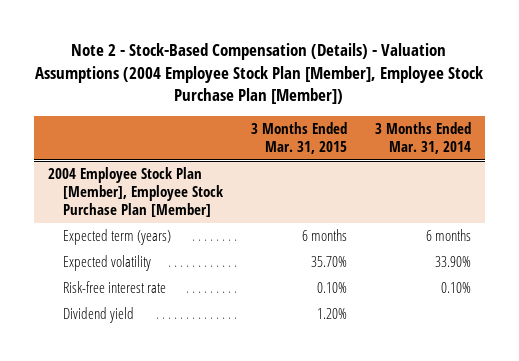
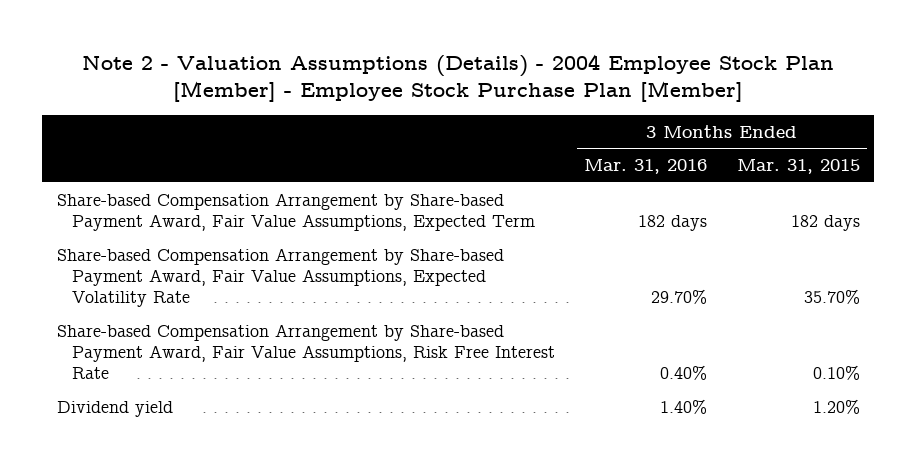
- Note 2 - Stock-Based Compensation (Details) - Valuation Assumptions (2004 Employee Stock Plan [Member], Employee Stock Purchase Plan [Member])
+ Note 2 - Valuation Assumptions (Details) - 2004 Employee Stock Plan [Member] - Employee Stock Purchase Plan [Member]
- | 3 Months Ended Mar. 31, 2015 | 3 Months Ended Mar. 31, 2014
+ | 3 Months Ended Mar. 31, 2016 | 3 Months Ended Mar. 31, 2015
- 2004 Employee Stock Plan [Member], Employee Stock Purchase Plan [Member]
- Expected term (years) | 6 months | 6 months
- Expected volatility | 35.70% | 33.90%
- Risk-free interest rate | 0.10% | 0.10%
+ Share-based Compensation Arrangement by Share-based Payment Award, Fair Value Assumptions, Expected Term | 182 days | 182 days
+ Share-based Compensation Arrangement by Share-based Payment Award, Fair Value Assumptions, Expected Volatility Rate | 29.70% | 35.70%
+ Share-based Compensation Arrangement by Share-based Payment Award, Fair Value Assumptions, Risk Free Interest Rate | 0.40% | 0.10%

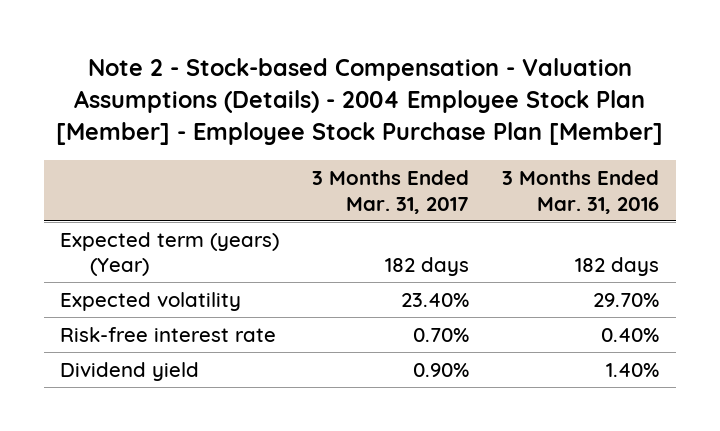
- Note 2 - Valuation Assumptions (Details) - 2004 Employee Stock Plan [Member] - Employee Stock Purchase Plan [Member]
+ Note 2 - Stock-based Compensation - Valuation Assumptions (Details) - 2004 Employee Stock Plan [Member] - Employee Stock Purchase Plan [Member]
- | 3 Months Ended Mar. 31, 2016 | 3 Months Ended Mar. 31, 2015
+ | 3 Months Ended Mar. 31, 2017 | 3 Months Ended Mar. 31, 2016
- Share-based Compensation Arrangement by Share-based Payment Award, Fair Value Assumptions, Expected Term | 182 days | 182 days
- Share-based Compensation Arrangement by Share-based Payment Award, Fair Value Assumptions, Expected Volatility Rate | 29.70% | 35.70%
- Share-based Compensation Arrangement by Share-based Payment Award, Fair Value Assumptions, Risk Free Interest Rate | 0.40% | 0.10%
+ Expected term (years) (Year) | 182 days | 182 days
+ Expected volatility | 23.40% | 29.70%
+ Risk-free interest rate | 0.70% | 0.40%

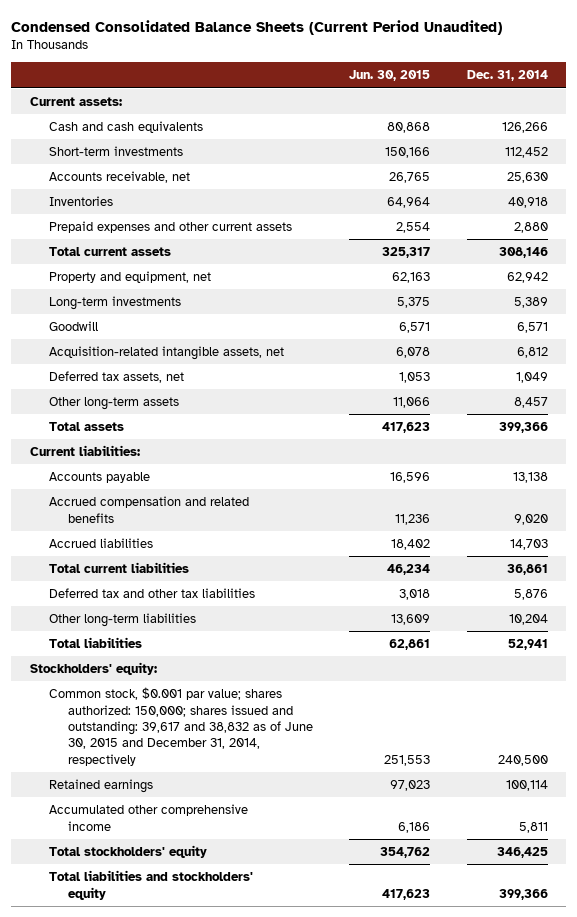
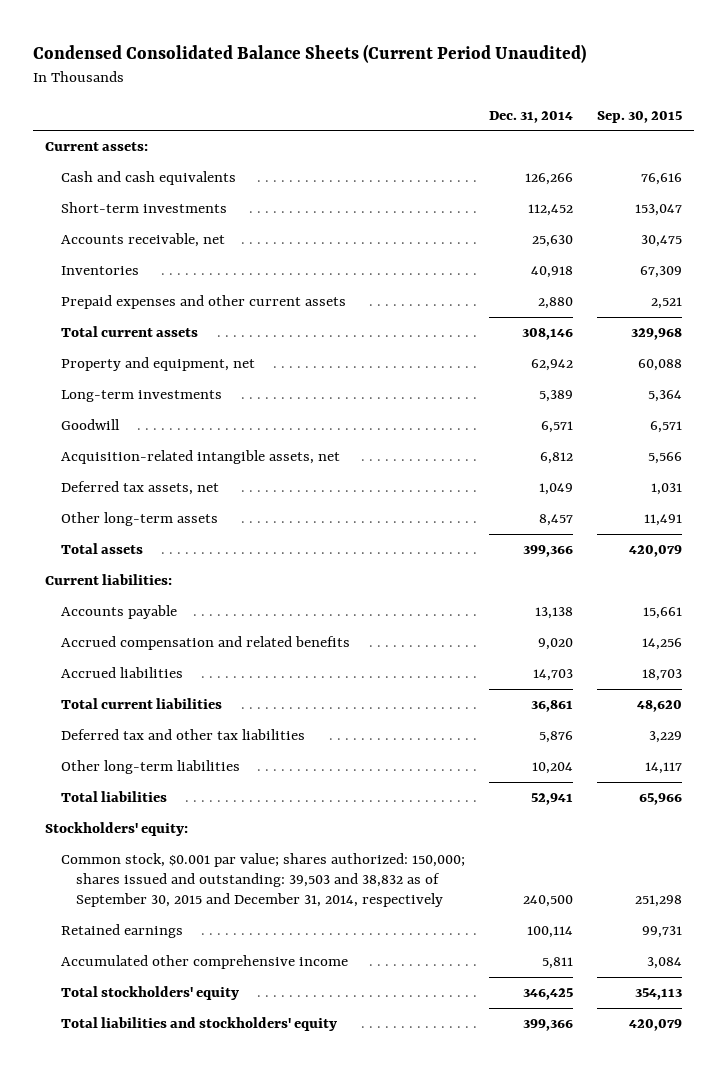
- | Jun. 30, 2015 | Dec. 31, 2014
+ | Dec. 31, 2014 | Sep. 30, 2015
- Common stock, $0.001 par value; shares authorized: 150,000; shares issued and outstanding: 39,617 and 38,832 as of June 30, 2015 and December 31, 2014, respectively | 251,553 | 240,500
+ Common stock, $0.001 par value; shares authorized: 150,000; shares issued and outstanding: 39,503 and 38,832 as of September 30, 2015 and December 31, 2014, respectively | 240,500 | 251,298

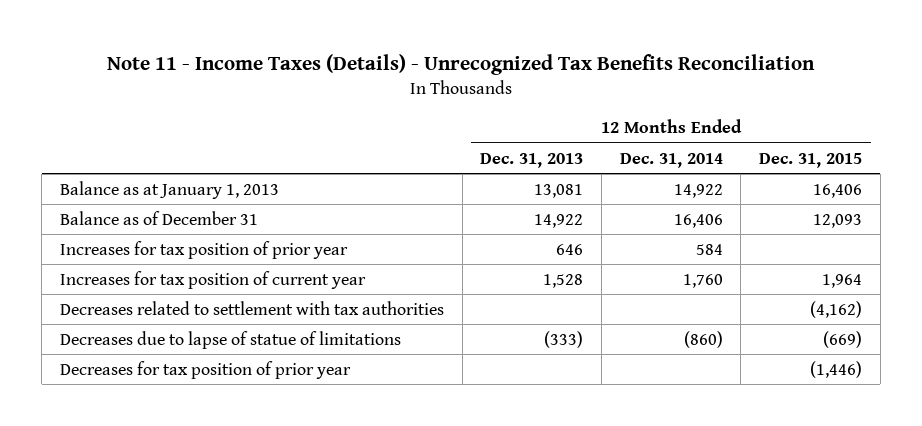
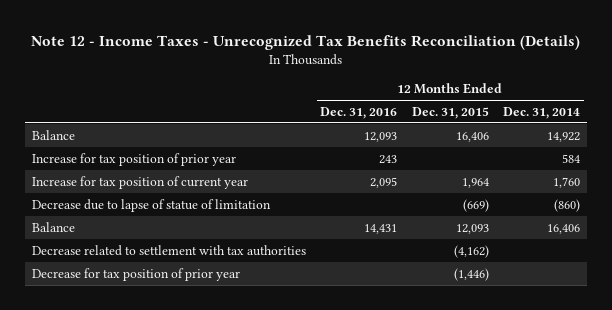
- Note 11 - Income Taxes (Details) - Unrecognized Tax Benefits Reconciliation
+ Note 12 - Income Taxes - Unrecognized Tax Benefits Reconciliation (Details)
- | 12 Months Ended Dec. 31, 2013 | 12 Months Ended Dec. 31, 2014 | 12 Months Ended Dec. 31, 2015
+ | 12 Months Ended Dec. 31, 2016 | 12 Months Ended Dec. 31, 2015 | 12 Months Ended Dec. 31, 2014
- Balance as at January 1, 2013 | 13,081 | 14,922 | 16,406
- Balance as of December 31 | 14,922 | 16,406 | 12,093
- Increases for tax position of prior year | 646 | 584 |
- Increases for tax position of current year | 1,528 | 1,760 | 1,964
- Decreases related to settlement with tax authorities | | | (4,162)
- Decreases due to lapse of statue of limitations | (333) | (860) | (669)
- Decreases for tax position of prior year | | | (1,446)
+ Balance | 12,093 | 16,406 | 14,922
+ Increase for tax position of prior year | 243 | | 584
+ Increase for tax position of current year | 2,095 | 1,964 | 1,760
+ Decrease due to lapse of statue of limitation | | (669) | (860)
+ Balance | 14,431 | 12,093 | 16,406
+ Decrease related to settlement with tax authorities | | (4,162) |
+ Decrease for tax position of prior year | | (1,446) |

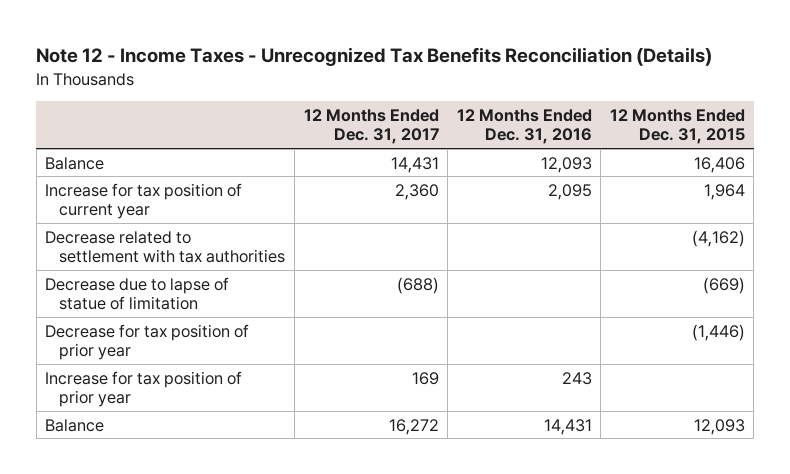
- | 12 Months Ended Dec. 31, 2016 | 12 Months Ended Dec. 31, 2015 | 12 Months Ended Dec. 31, 2014
+ | 12 Months Ended Dec. 31, 2017 | 12 Months Ended Dec. 31, 2016 | 12 Months Ended Dec. 31, 2015
moved down: Decrease due to lapse of statue of limitation | (688) | | (669)
moved down: Increase for tax position of prior year | 169 | 243 |
moved down: Balance | 16,272 | 14,431 | 12,093

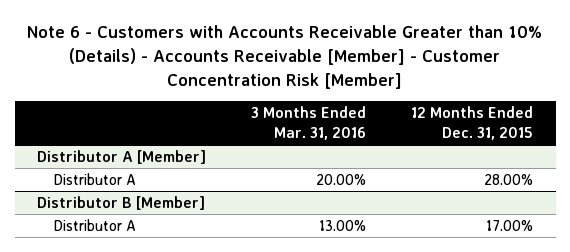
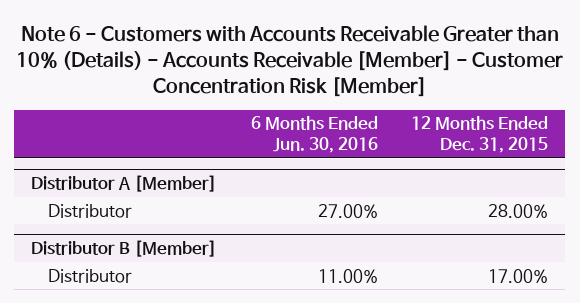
- | 3 Months Ended Mar. 31, 2016 | 12 Months Ended Dec. 31, 2015
+ | 6 Months Ended Jun. 30, 2016 | 12 Months Ended Dec. 31, 2015
@ Distributor A [Member]
- Distributor A | 20.00% | 28.00%
+ Distributor | 27.00% | 28.00%
@ Distributor B [Member]
- Distributor A | 13.00% | 17.00%
+ Distributor | 11.00% | 17.00%

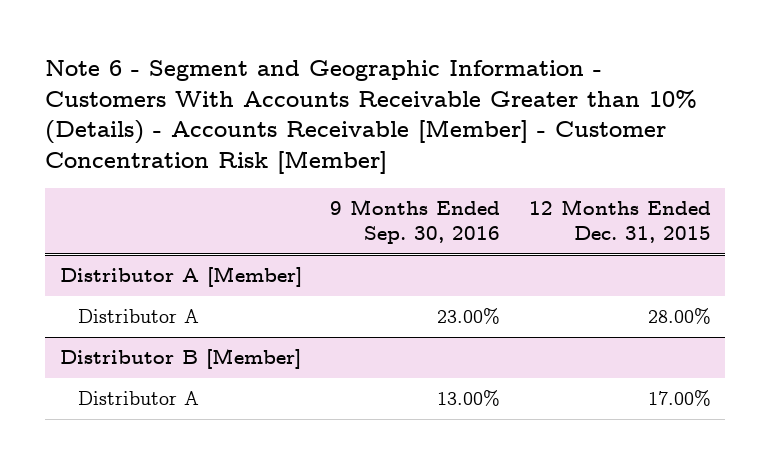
- Note 6 - Customers with Accounts Receivable Greater than 10% (Details) - Accounts Receivable [Member] - Customer Concentration Risk [Member]
+ Note 6 - Segment and Geographic Information - Customers With Accounts Receivable Greater than 10% (Details) - Accounts Receivable [Member] - Customer Concentration Risk [Member]
- | 6 Months Ended Jun. 30, 2016 | 12 Months Ended Dec. 31, 2015
+ | 9 Months Ended Sep. 30, 2016 | 12 Months Ended Dec. 31, 2015
@ Distributor A [Member]
- Distributor | 27.00% | 28.00%
+ Distributor A | 23.00% | 28.00%
@ Distributor B [Member]
- Distributor | 11.00% | 17.00%
+ Distributor A | 13.00% | 17.00%

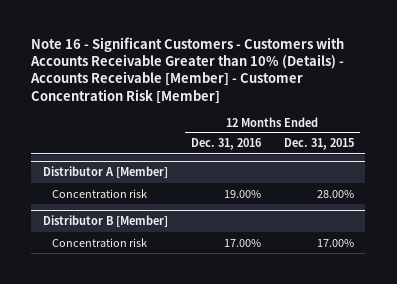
- Note 6 - Segment and Geographic Information - Customers With Accounts Receivable Greater than 10% (Details) - Accounts Receivable [Member] - Customer Concentration Risk [Member]
+ Note 16 - Significant Customers - Customers with Accounts Receivable Greater than 10% (Details) - Accounts Receivable [Member] - Customer Concentration Risk [Member]
- | 9 Months Ended Sep. 30, 2016 | 12 Months Ended Dec. 31, 2015
+ | 12 Months Ended Dec. 31, 2016 | 12 Months Ended Dec. 31, 2015
@ Distributor A [Member]
- Distributor A | 23.00% | 28.00%
+ Concentration risk | 19.00% | 28.00%
@ Distributor B [Member]
- Distributor A | 13.00% | 17.00%
+ Concentration risk | 17.00% | 17.00%

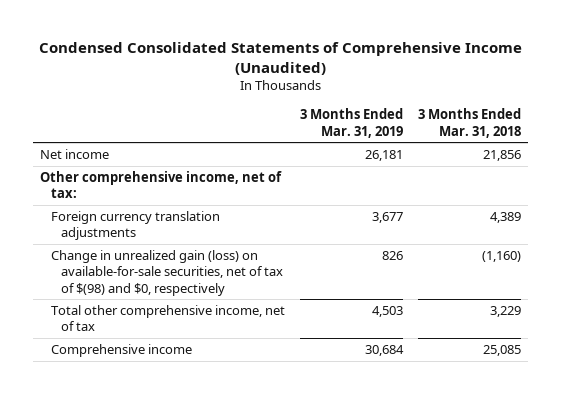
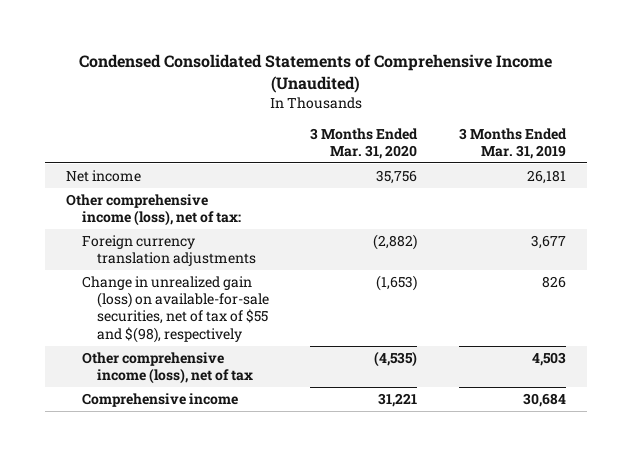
- | 3 Months Ended Mar. 31, 2019 | 3 Months Ended Mar. 31, 2018
+ | 3 Months Ended Mar. 31, 2020 | 3 Months Ended Mar. 31, 2019
- Other comprehensive income, net of tax:
+ Other comprehensive income (loss), net of tax:
- Change in unrealized gain (loss) on available-for-sale securities, net of tax of $(98) and $0, respectively | 826 | (1,160)
- Total other comprehensive income, net of tax | 4,503 | 3,229
+ Change in unrealized gain (loss) on available-for-sale securities, net of tax of $55 and $(98), respectively | (1,653) | 826
+ Other comprehensive income (loss), net of tax | (4,535) | 4,503

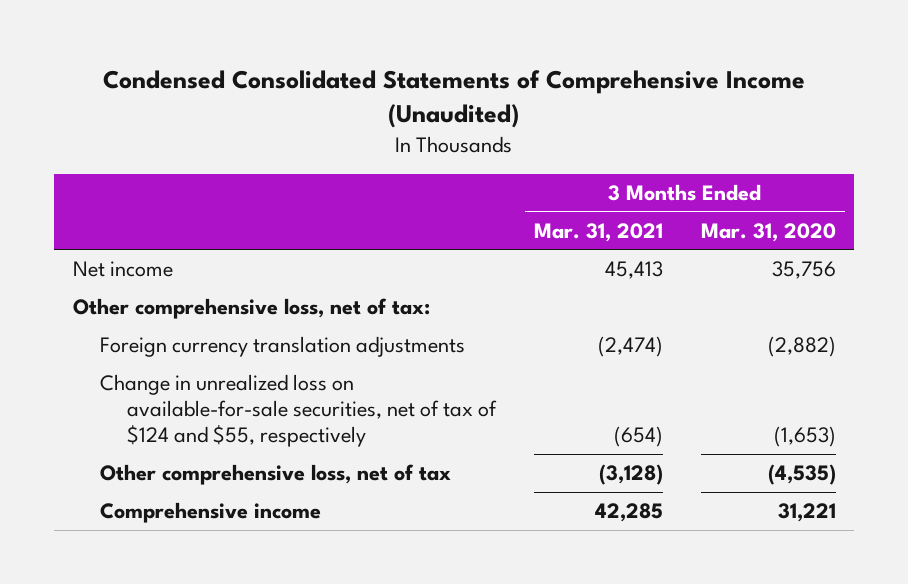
- | 3 Months Ended Mar. 31, 2020 | 3 Months Ended Mar. 31, 2019
+ | 3 Months Ended Mar. 31, 2021 | 3 Months Ended Mar. 31, 2020
- Other comprehensive income (loss), net of tax:
+ Other comprehensive loss, net of tax:
- Change in unrealized gain (loss) on available-for-sale securities, net of tax of $55 and $(98), respectively | (1,653) | 826
- Other comprehensive income (loss), net of tax | (4,535) | 4,503
+ Change in unrealized loss on available-for-sale securities, net of tax of $124 and $55, respectively | (654) | (1,653)
+ Other comprehensive loss, net of tax | (3,128) | (4,535)

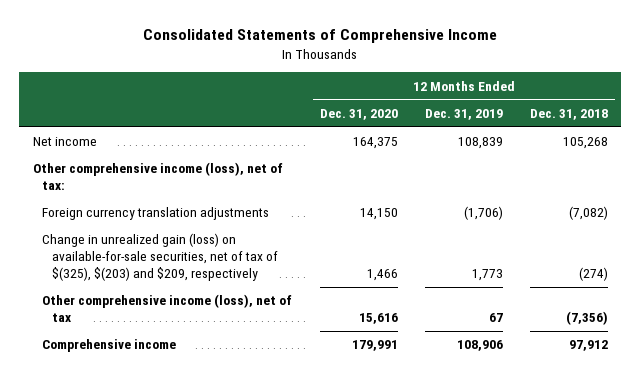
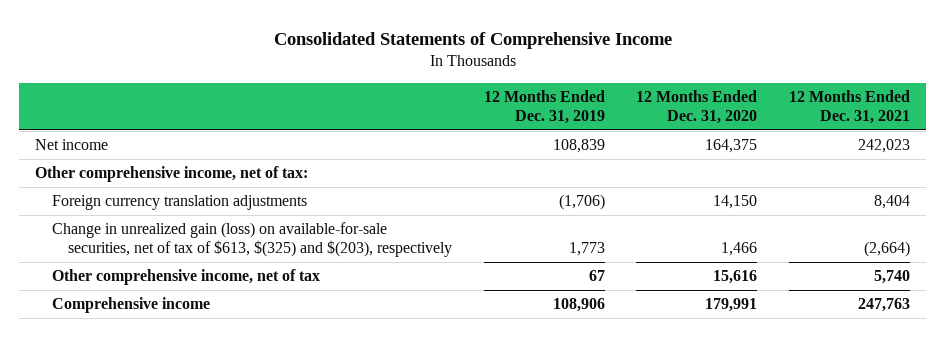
- | 12 Months Ended Dec. 31, 2020 | 12 Months Ended Dec. 31, 2019 | 12 Months Ended Dec. 31, 2018
+ | 12 Months Ended Dec. 31, 2019 | 12 Months Ended Dec. 31, 2020 | 12 Months Ended Dec. 31, 2021
- Other comprehensive income (loss), net of tax:
+ Other comprehensive income, net of tax:
- Change in unrealized gain (loss) on available-for-sale securities, net of tax of $(325), $(203) and $209, respectively | 1,466 | 1,773 | (274)
- Other comprehensive income (loss), net of tax | 15,616 | 67 | (7,356)
+ Change in unrealized gain (loss) on available-for-sale securities, net of tax of $613, $(325) and $(203), respectively | 1,773 | 1,466 | (2,664)
+ Other comprehensive income, net of tax | 67 | 15,616 | 5,740

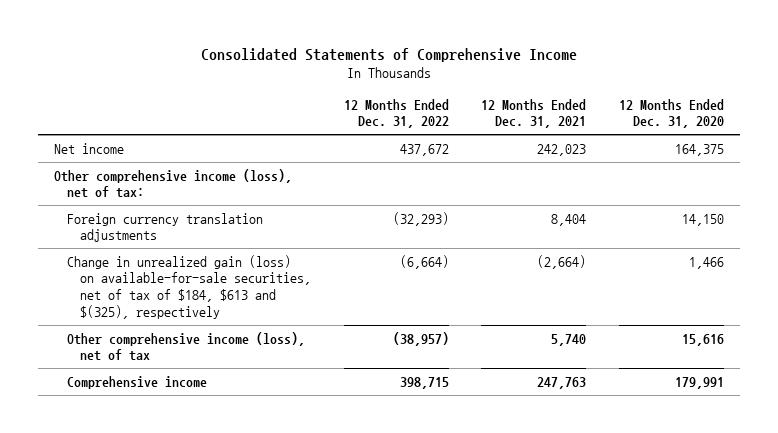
- | 12 Months Ended Dec. 31, 2019 | 12 Months Ended Dec. 31, 2020 | 12 Months Ended Dec. 31, 2021
+ | 12 Months Ended Dec. 31, 2022 | 12 Months Ended Dec. 31, 2021 | 12 Months Ended Dec. 31, 2020
- Other comprehensive income, net of tax:
+ Other comprehensive income (loss), net of tax:
- Change in unrealized gain (loss) on available-for-sale securities, net of tax of $613, $(325) and $(203), respectively | 1,773 | 1,466 | (2,664)
- Other comprehensive income, net of tax | 67 | 15,616 | 5,740
+ Change in unrealized gain (loss) on available-for-sale securities, net of tax of $184, $613 and $(325), respectively | (6,664) | (2,664) | 1,466
+ Other comprehensive income (loss), net of tax | (38,957) | 5,740 | 15,616

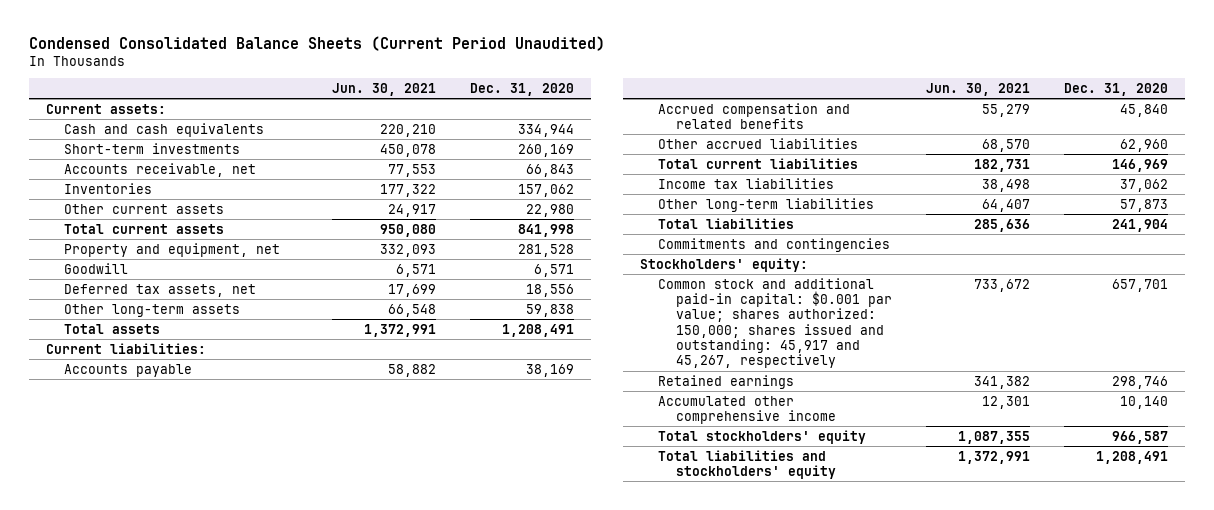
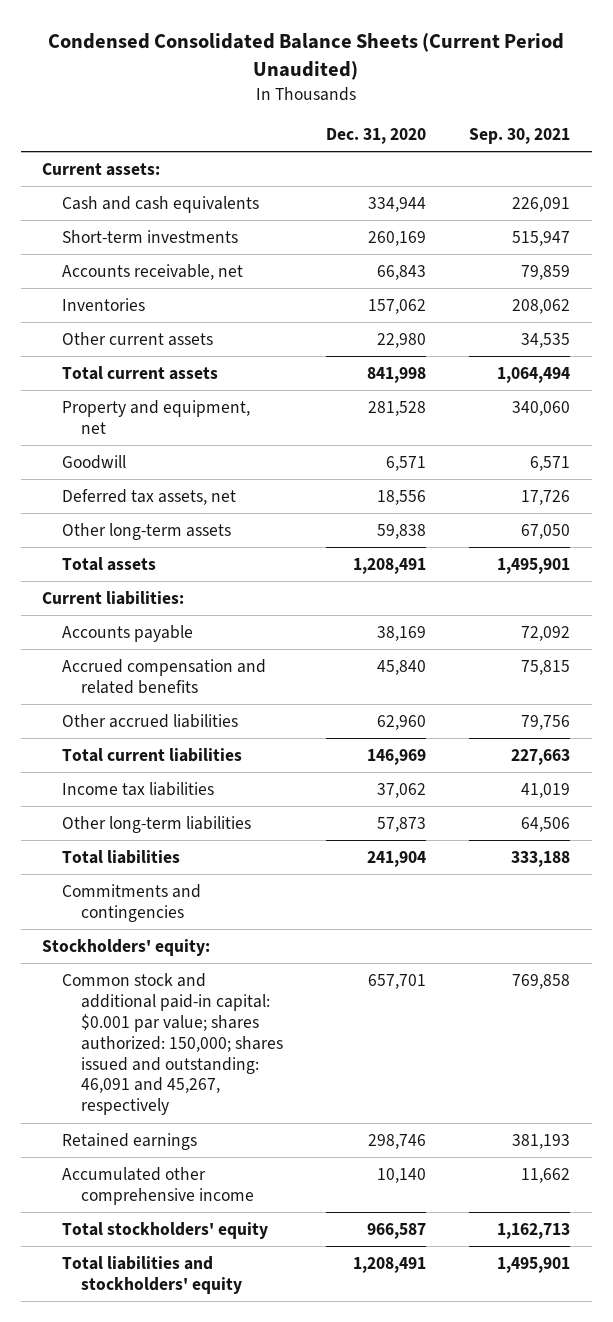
- | Jun. 30, 2021 | Dec. 31, 2020
+ | Dec. 31, 2020 | Sep. 30, 2021
- Common stock and additional paid-in capital: $0.001 par value; shares authorized: 150,000; shares issued and outstanding: 45,917 and 45,267, respectively | 733,672 | 657,701
+ Common stock and additional paid-in capital: $0.001 par value; shares authorized: 150,000; shares issued and outstanding: 46,091 and 45,267, respectively | 657,701 | 769,858

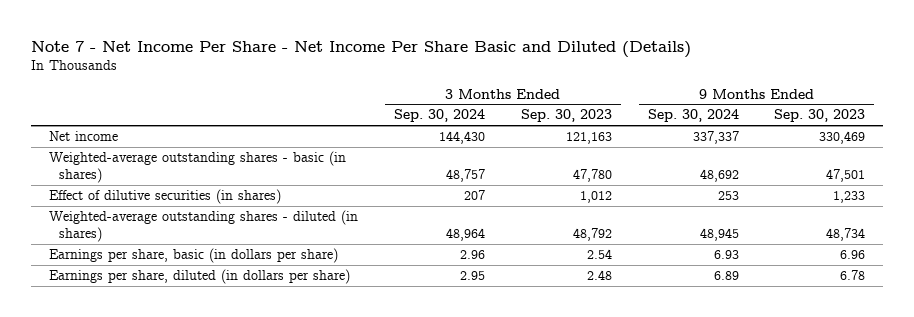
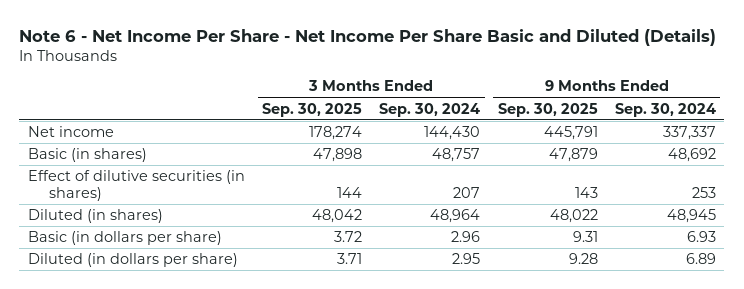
- Note 7 - Net Income Per Share - Net Income Per Share Basic and Diluted (Details)
+ Note 6 - Net Income Per Share - Net Income Per Share Basic and Diluted (Details)
- | 3 Months Ended Sep. 30, 2024 | 3 Months Ended Sep. 30, 2023 | 9 Months Ended Sep. 30, 2024 | 9 Months Ended Sep. 30, 2023
+ | 3 Months Ended Sep. 30, 2025 | 3 Months Ended Sep. 30, 2024 | 9 Months Ended Sep. 30, 2025 | 9 Months Ended Sep. 30, 2024
- Weighted-average outstanding shares - basic (in shares) | 48,757 | 47,780 | 48,692 | 47,501
+ Basic (in shares) | 47,898 | 48,757 | 47,879 | 48,692
- Weighted-average outstanding shares - diluted (in shares) | 48,964 | 48,792 | 48,945 | 48,734
- Earnings per share, basic (in dollars per share) | 2.96 | 2.54 | 6.93 | 6.96
- Earnings per share, diluted (in dollars per share) | 2.95 | 2.48 | 6.89 | 6.78
+ Diluted (in shares) | 48,042 | 48,964 | 48,022 | 48,945
+ Basic (in dollars per share) | 3.72 | 2.96 | 9.31 | 6.93
+ Diluted (in dollars per share) | 3.71 | 2.95 | 9.28 | 6.89

